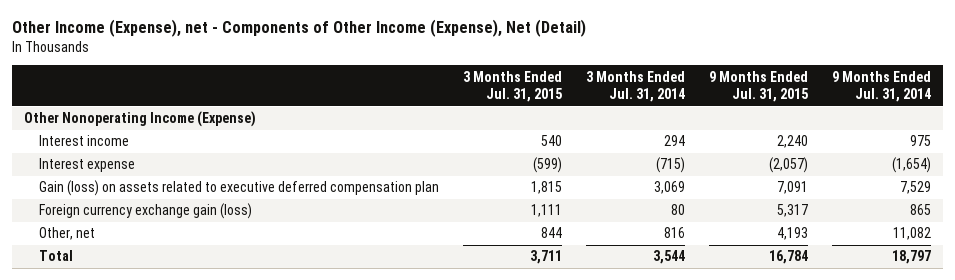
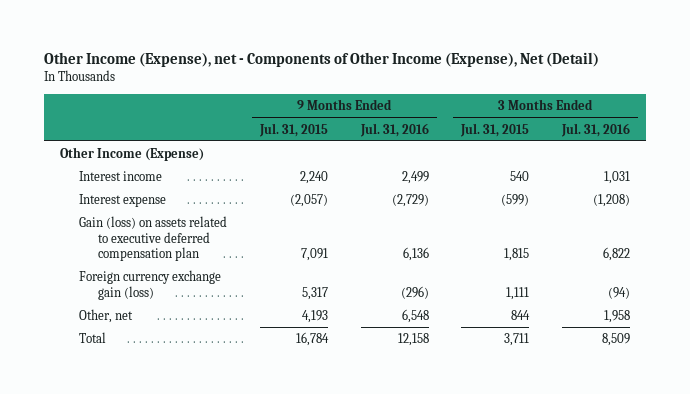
- | 3 Months Ended Jul. 31, 2015 | 3 Months Ended Jul. 31, 2014 | 9 Months Ended Jul. 31, 2015 | 9 Months Ended Jul. 31, 2014
+ | 9 Months Ended Jul. 31, 2015 | 9 Months Ended Jul. 31, 2016 | 3 Months Ended Jul. 31, 2015 | 3 Months Ended Jul. 31, 2016
- Other Nonoperating Income (Expense)
+ Other Income (Expense)

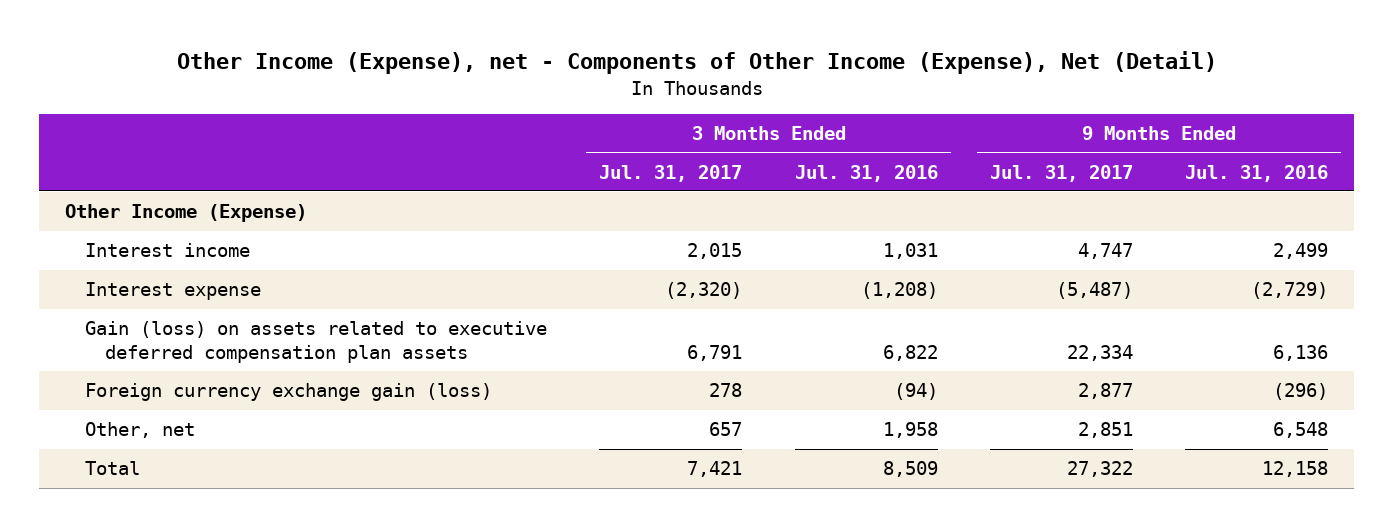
- | 9 Months Ended Jul. 31, 2015 | 9 Months Ended Jul. 31, 2016 | 3 Months Ended Jul. 31, 2015 | 3 Months Ended Jul. 31, 2016
+ | 3 Months Ended Jul. 31, 2017 | 3 Months Ended Jul. 31, 2016 | 9 Months Ended Jul. 31, 2017 | 9 Months Ended Jul. 31, 2016
- Gain (loss) on assets related to executive deferred compensation plan | 7,091 | 6,136 | 1,815 | 6,822
+ Gain (loss) on assets related to executive deferred compensation plan assets | 6,791 | 6,822 | 22,334 | 6,136

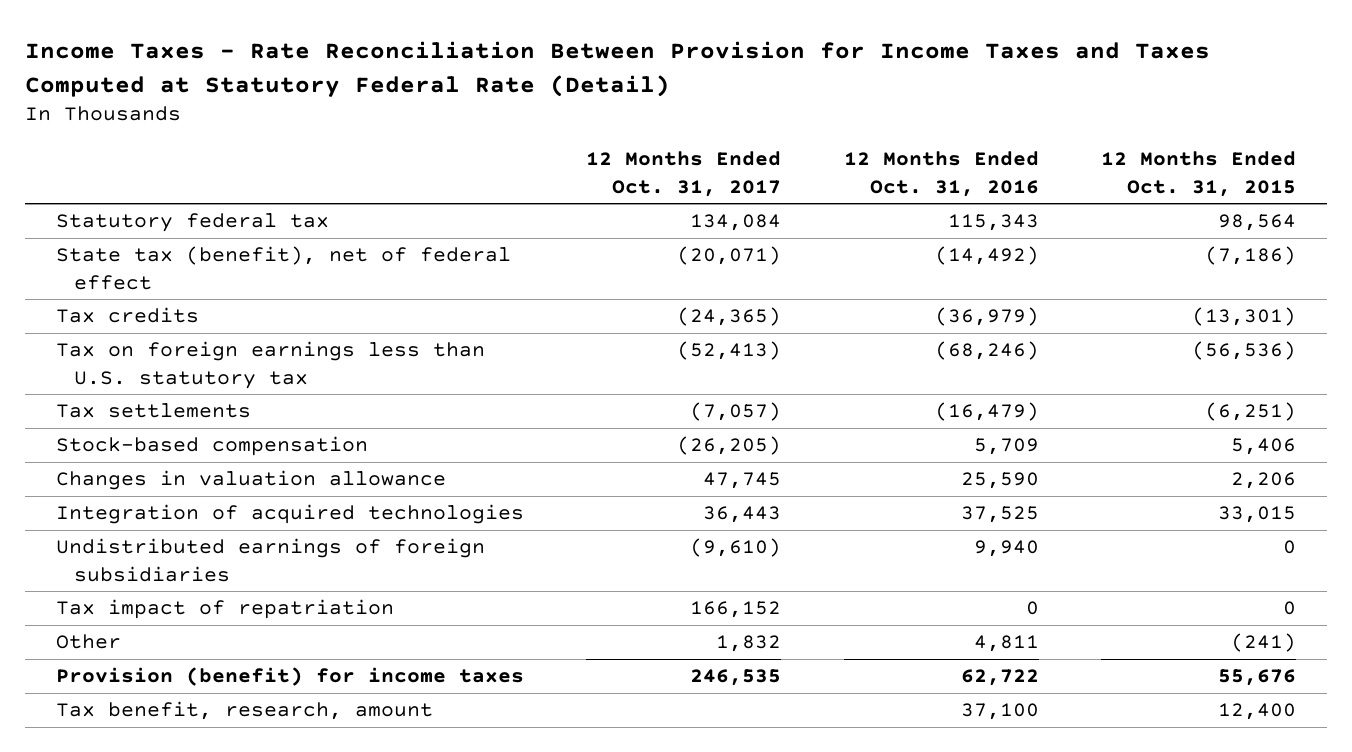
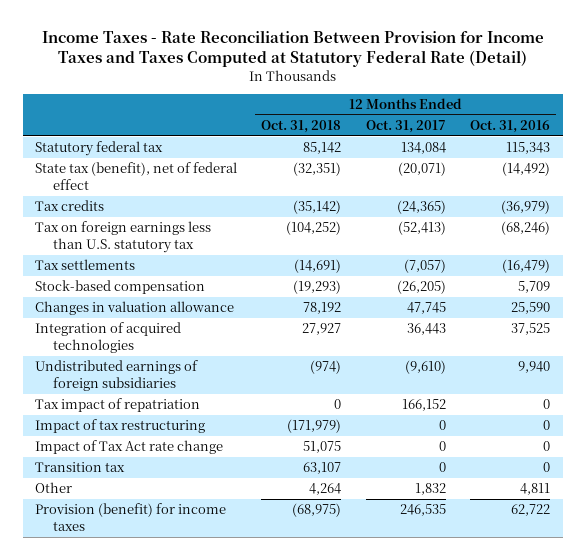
- | 12 Months Ended Oct. 31, 2017 | 12 Months Ended Oct. 31, 2016 | 12 Months Ended Oct. 31, 2015
+ | 12 Months Ended Oct. 31, 2018 | 12 Months Ended Oct. 31, 2017 | 12 Months Ended Oct. 31, 2016
+ Impact of tax restructuring | (171,979) | 0 | 0
+ Impact of Tax Act rate change | 51,075 | 0 | 0
+ Transition tax | 63,107 | 0 | 0
- Tax benefit, research, amount | | 37,100 | 12,400

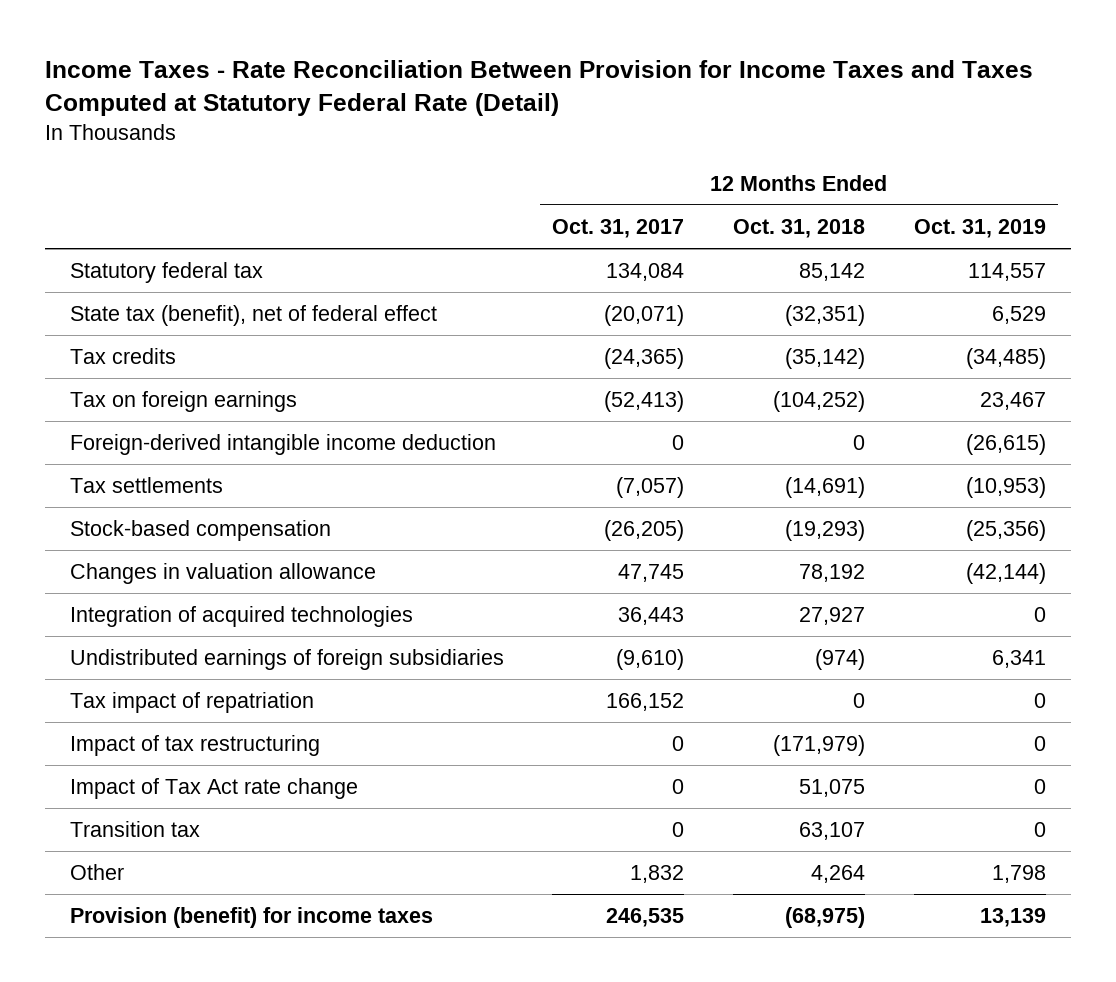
- | 12 Months Ended Oct. 31, 2018 | 12 Months Ended Oct. 31, 2017 | 12 Months Ended Oct. 31, 2016
+ | 12 Months Ended Oct. 31, 2017 | 12 Months Ended Oct. 31, 2018 | 12 Months Ended Oct. 31, 2019
- Tax on foreign earnings less than U.S. statutory tax | (104,252) | (52,413) | (68,246)
+ Tax on foreign earnings | (52,413) | (104,252) | 23,467
+ Foreign-derived intangible income deduction | 0 | 0 | (26,615)

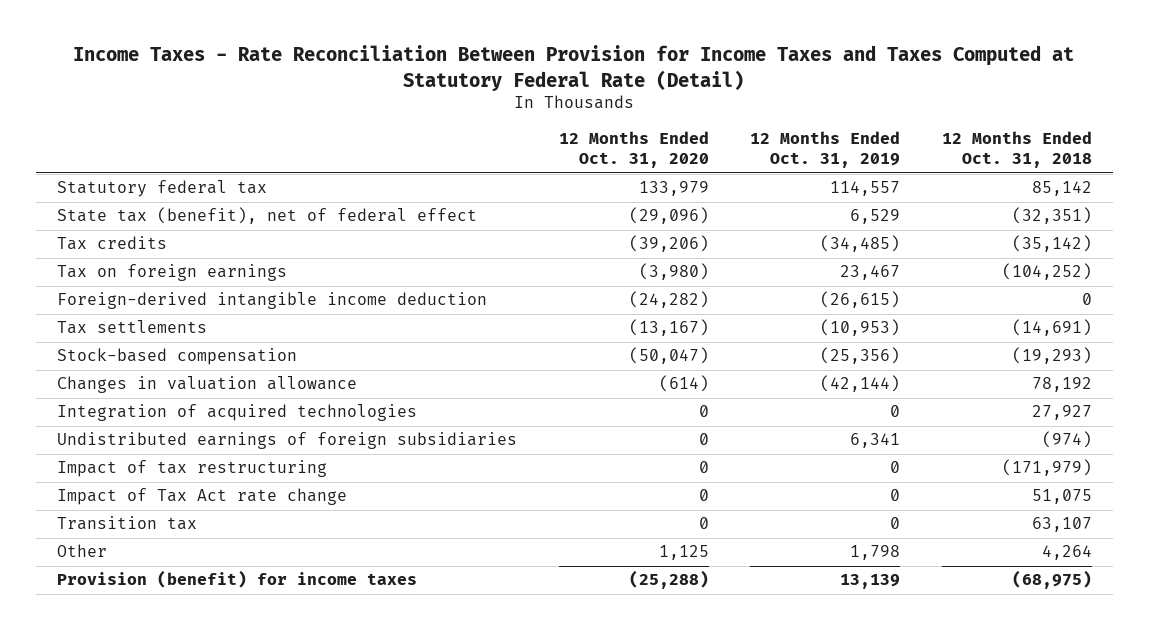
- | 12 Months Ended Oct. 31, 2017 | 12 Months Ended Oct. 31, 2018 | 12 Months Ended Oct. 31, 2019
+ | 12 Months Ended Oct. 31, 2020 | 12 Months Ended Oct. 31, 2019 | 12 Months Ended Oct. 31, 2018
- Tax impact of repatriation | 166,152 | 0 | 0

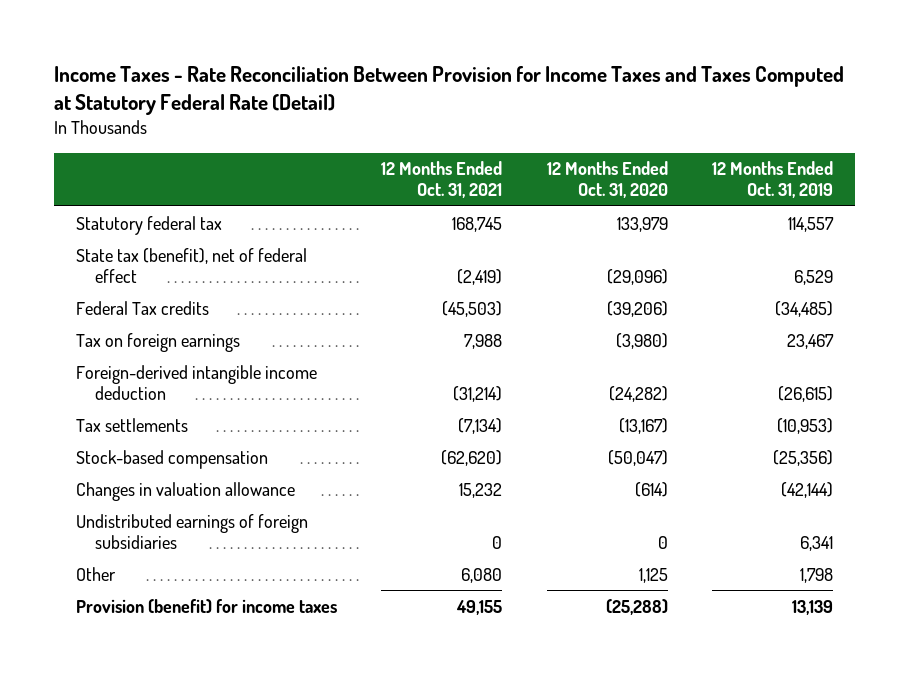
- | 12 Months Ended Oct. 31, 2020 | 12 Months Ended Oct. 31, 2019 | 12 Months Ended Oct. 31, 2018
+ | 12 Months Ended Oct. 31, 2021 | 12 Months Ended Oct. 31, 2020 | 12 Months Ended Oct. 31, 2019
- Tax credits | (39,206) | (34,485) | (35,142)
+ Federal Tax credits | (45,503) | (39,206) | (34,485)
- Integration of acquired technologies | 0 | 0 | 27,927
- Impact of tax restructuring | 0 | 0 | (171,979)
- Impact of Tax Act rate change | 0 | 0 | 51,075
- Transition tax | 0 | 0 | 63,107

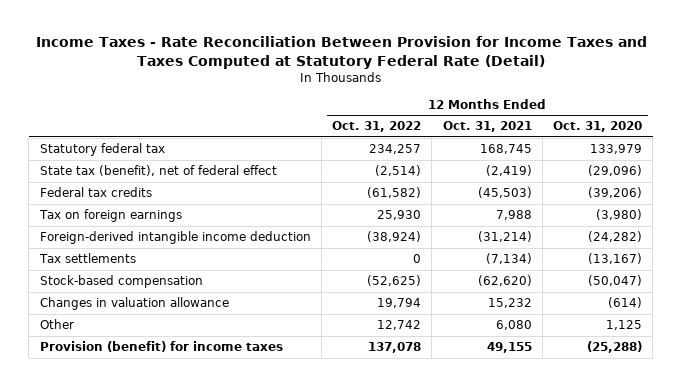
- | 12 Months Ended Oct. 31, 2021 | 12 Months Ended Oct. 31, 2020 | 12 Months Ended Oct. 31, 2019
+ | 12 Months Ended Oct. 31, 2022 | 12 Months Ended Oct. 31, 2021 | 12 Months Ended Oct. 31, 2020
- Federal Tax credits | (45,503) | (39,206) | (34,485)
+ Federal tax credits | (61,582) | (45,503) | (39,206)
- Undistributed earnings of foreign subsidiaries | 0 | 0 | 6,341

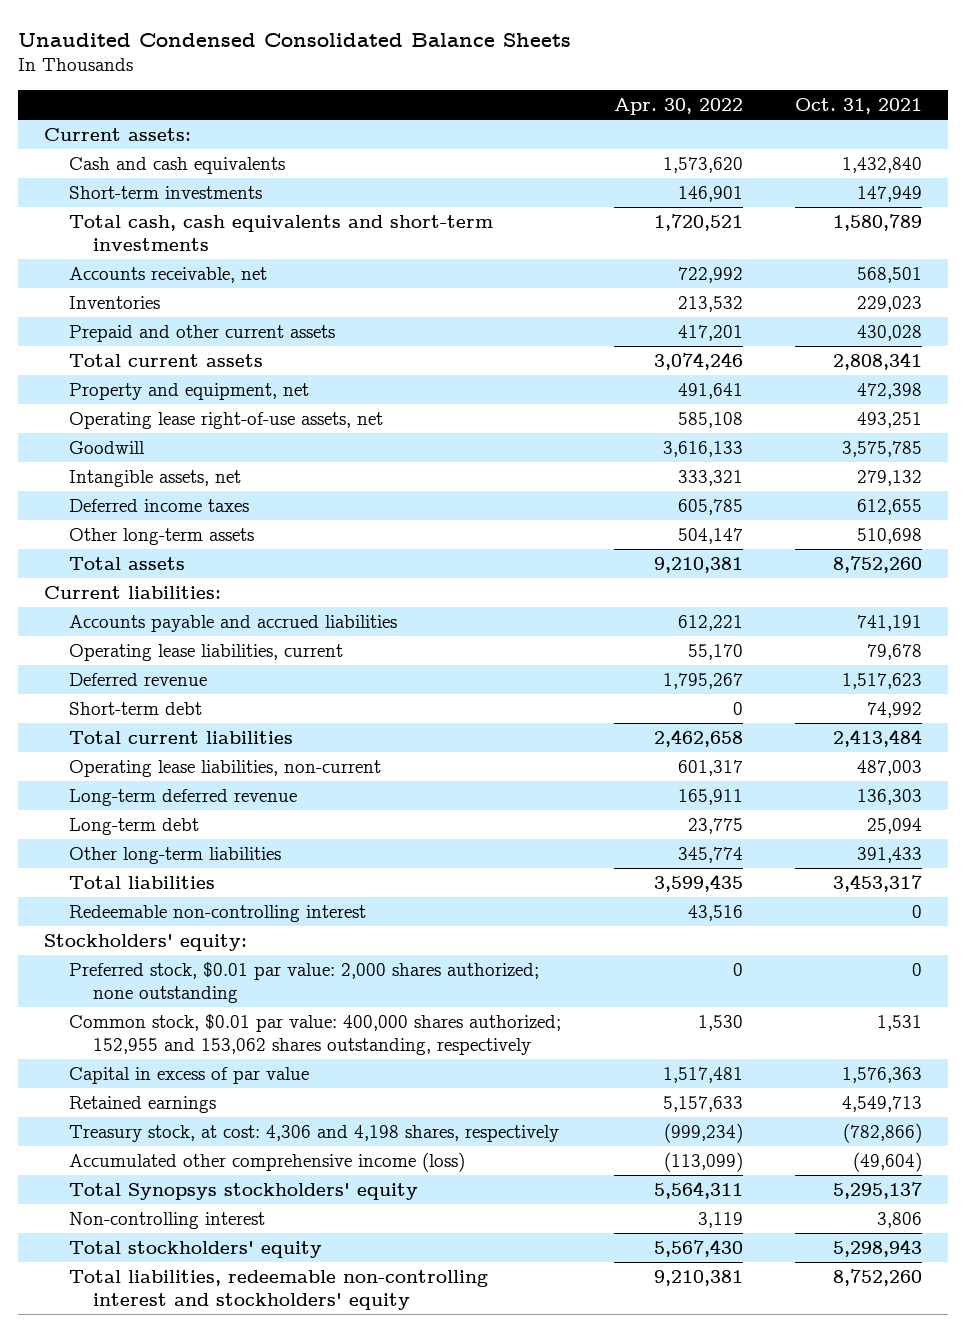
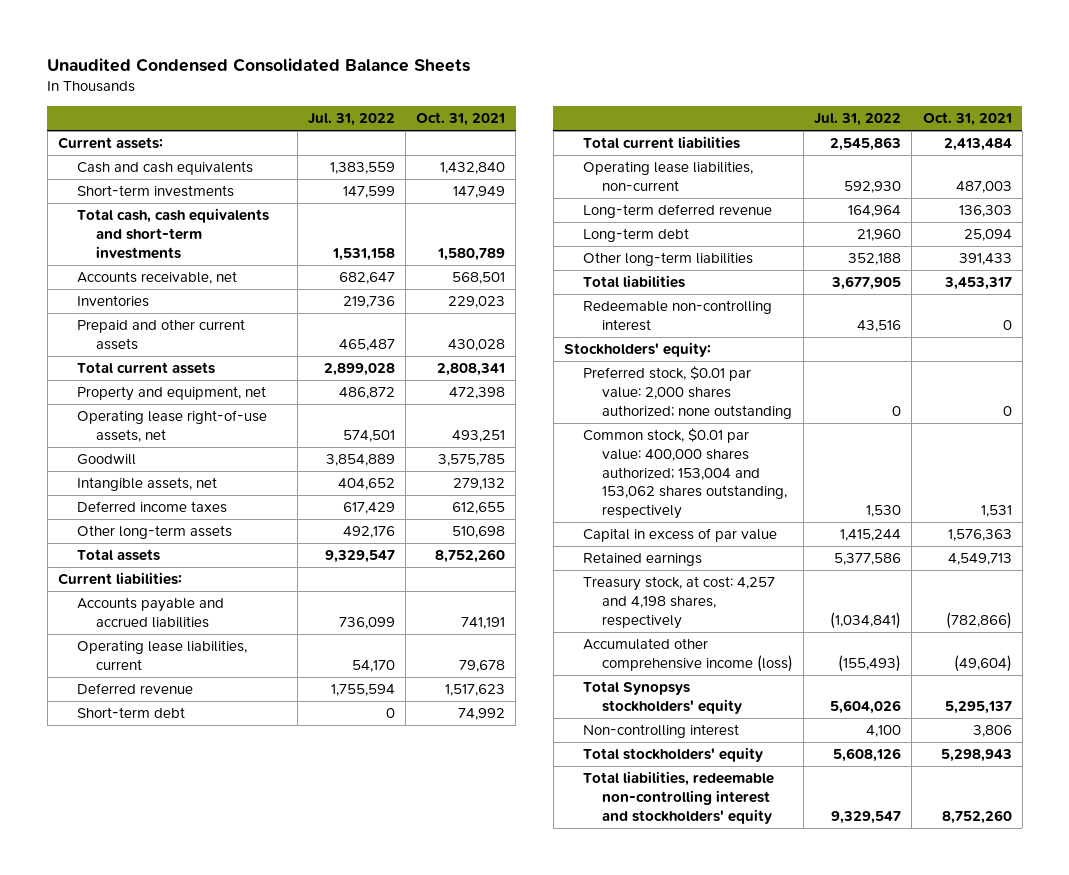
- | Apr. 30, 2022 | Oct. 31, 2021
+ | Jul. 31, 2022 | Oct. 31, 2021
- Common stock, $0.01 par value: 400,000 shares authorized; 152,955 and 153,062 shares outstanding, respectively | 1,530 | 1,531
+ Common stock, $0.01 par value: 400,000 shares authorized; 153,004 and 153,062 shares outstanding, respectively | 1,530 | 1,531
- Treasury stock, at cost: 4,306 and 4,198 shares, respectively | (999,234) | (782,866)
+ Treasury stock, at cost: 4,257 and 4,198 shares, respectively | (1,034,841) | (782,866)

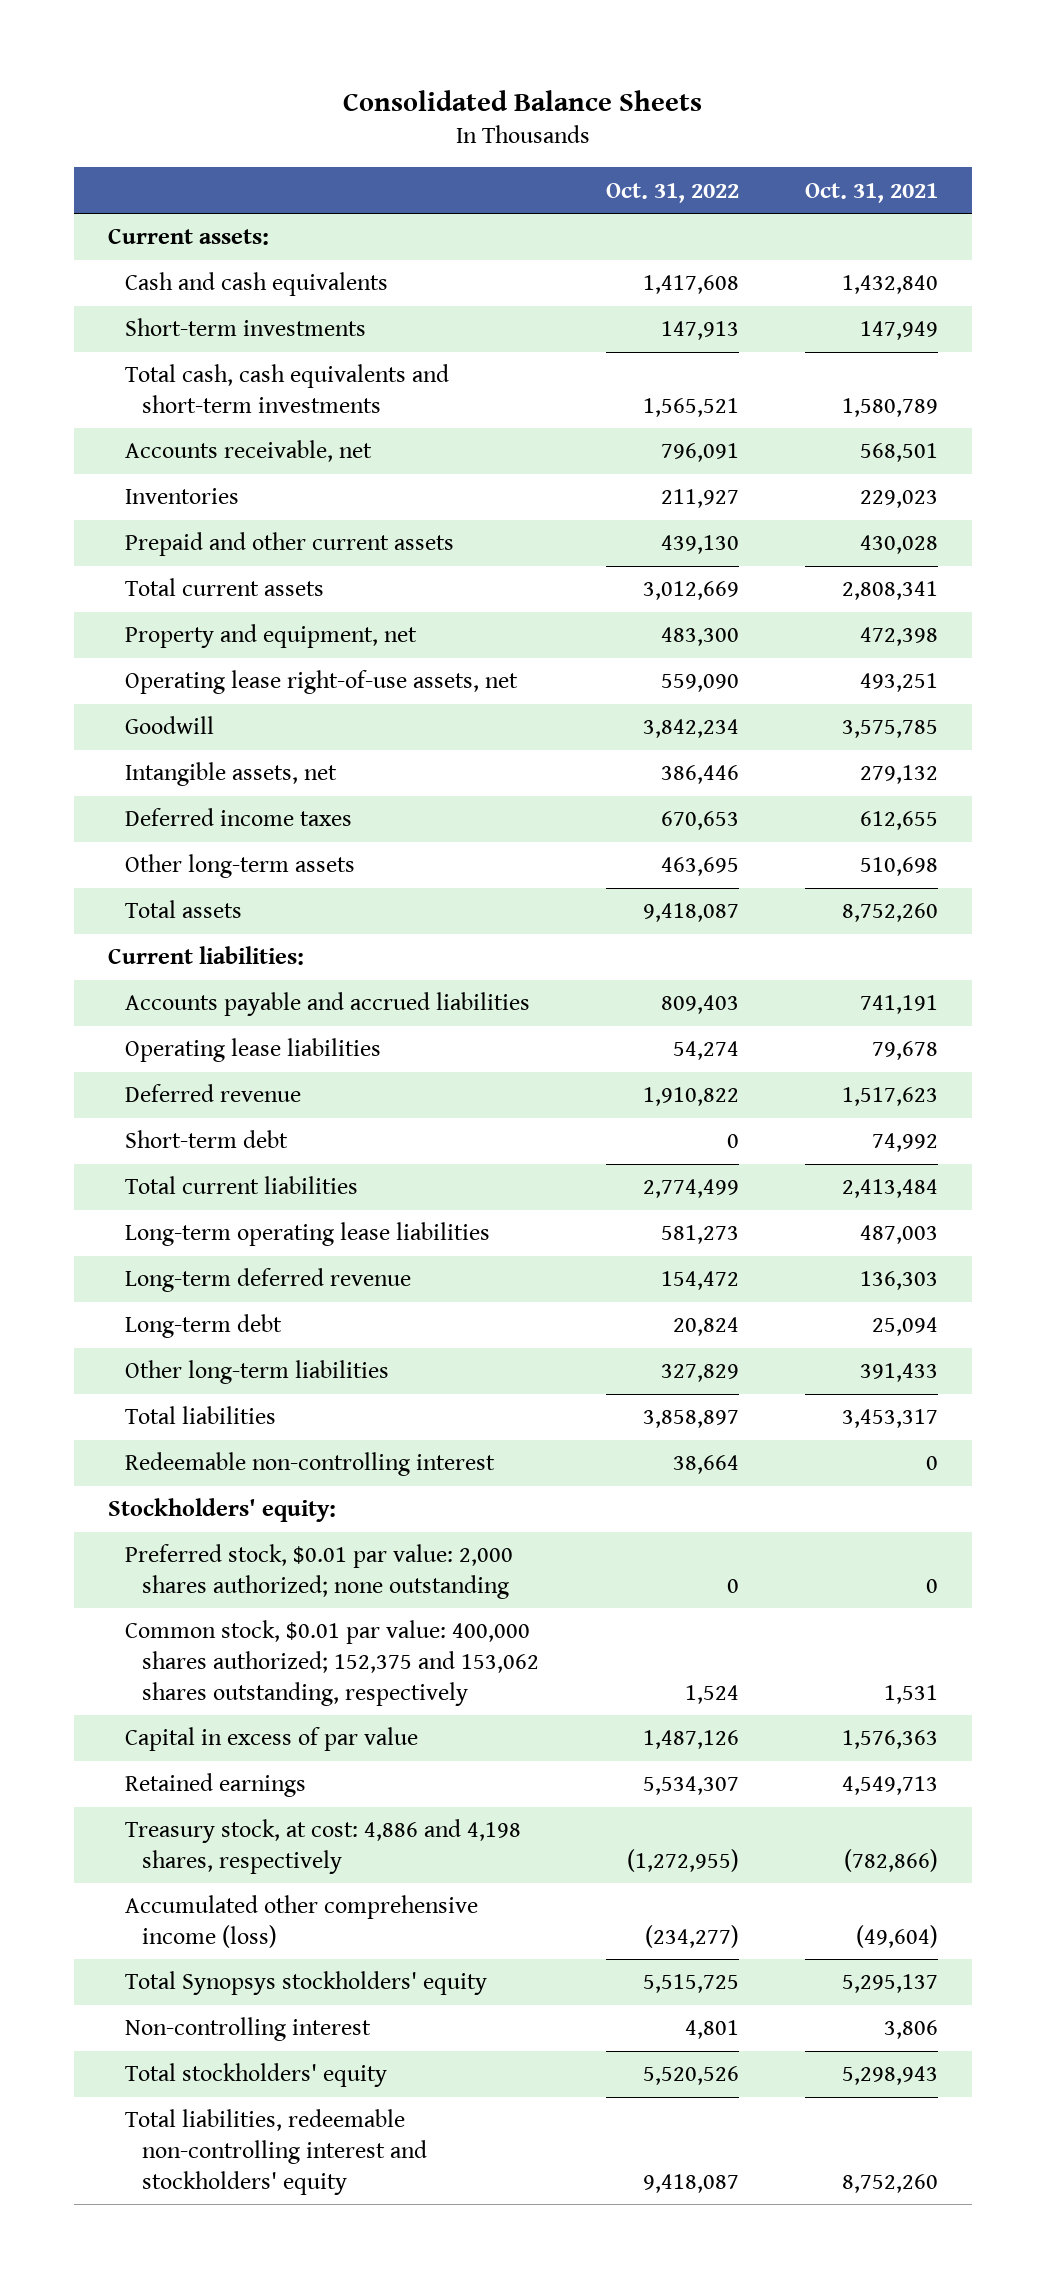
- Unaudited Condensed Consolidated Balance Sheets
+ Consolidated Balance Sheets
- | Jul. 31, 2022 | Oct. 31, 2021
+ | Oct. 31, 2022 | Oct. 31, 2021
- Operating lease liabilities, current | 54,170 | 79,678
+ Operating lease liabilities | 54,274 | 79,678
- Operating lease liabilities, non-current | 592,930 | 487,003
+ Long-term operating lease liabilities | 581,273 | 487,003
- Common stock, $0.01 par value: 400,000 shares authorized; 153,004 and 153,062 shares outstanding, respectively | 1,530 | 1,531
+ Common stock, $0.01 par value: 400,000 shares authorized; 152,375 and 153,062 shares outstanding, respectively | 1,524 | 1,531
- Treasury stock, at cost: 4,257 and 4,198 shares, respectively | (1,034,841) | (782,866)
+ Treasury stock, at cost: 4,886 and 4,198 shares, respectively | (1,272,955) | (782,866)

